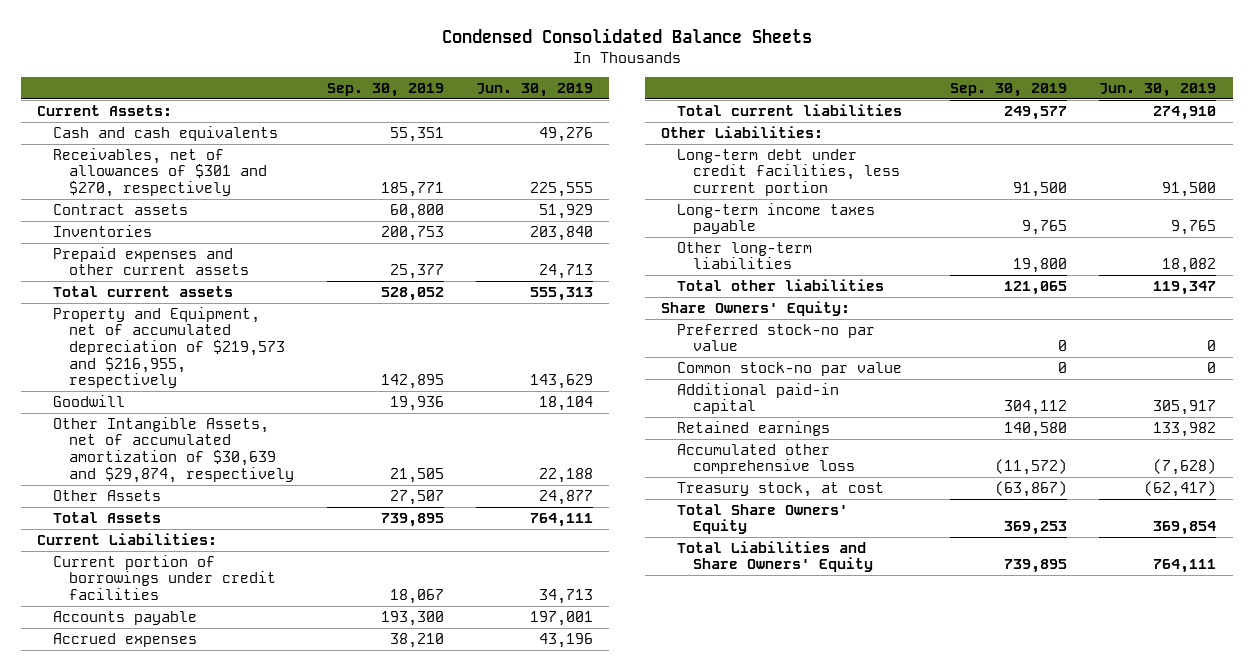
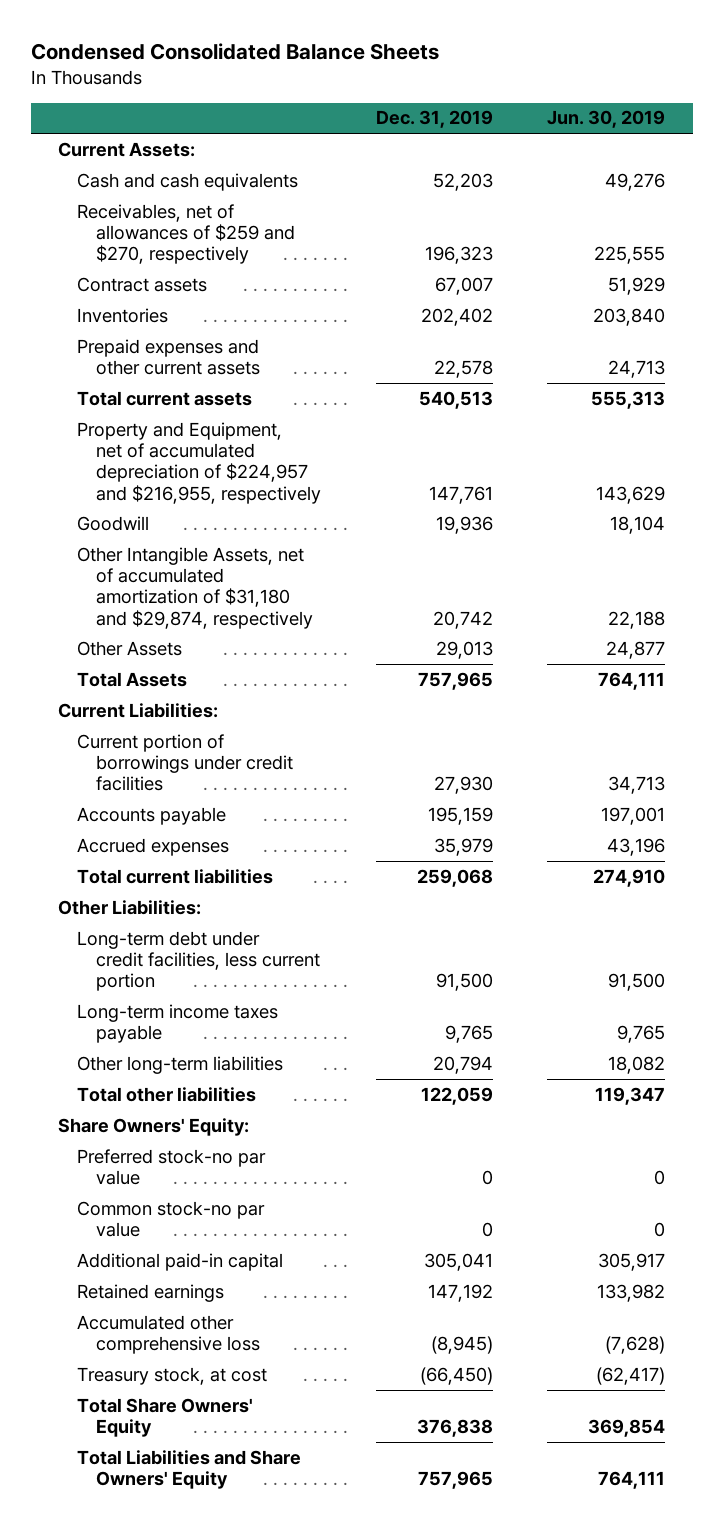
- | Sep. 30, 2019 | Jun. 30, 2019
+ | Dec. 31, 2019 | Jun. 30, 2019
- Receivables, net of allowances of $301 and $270, respectively | 185,771 | 225,555
+ Receivables, net of allowances of $259 and $270, respectively | 196,323 | 225,555
- Property and Equipment, net of accumulated depreciation of $219,573 and $216,955, respectively | 142,895 | 143,629
+ Property and Equipment, net of accumulated depreciation of $224,957 and $216,955, respectively | 147,761 | 143,629
- Other Intangible Assets, net of accumulated amortization of $30,639 and $29,874, respectively | 21,505 | 22,188
+ Other Intangible Assets, net of accumulated amortization of $31,180 and $29,874, respectively | 20,742 | 22,188

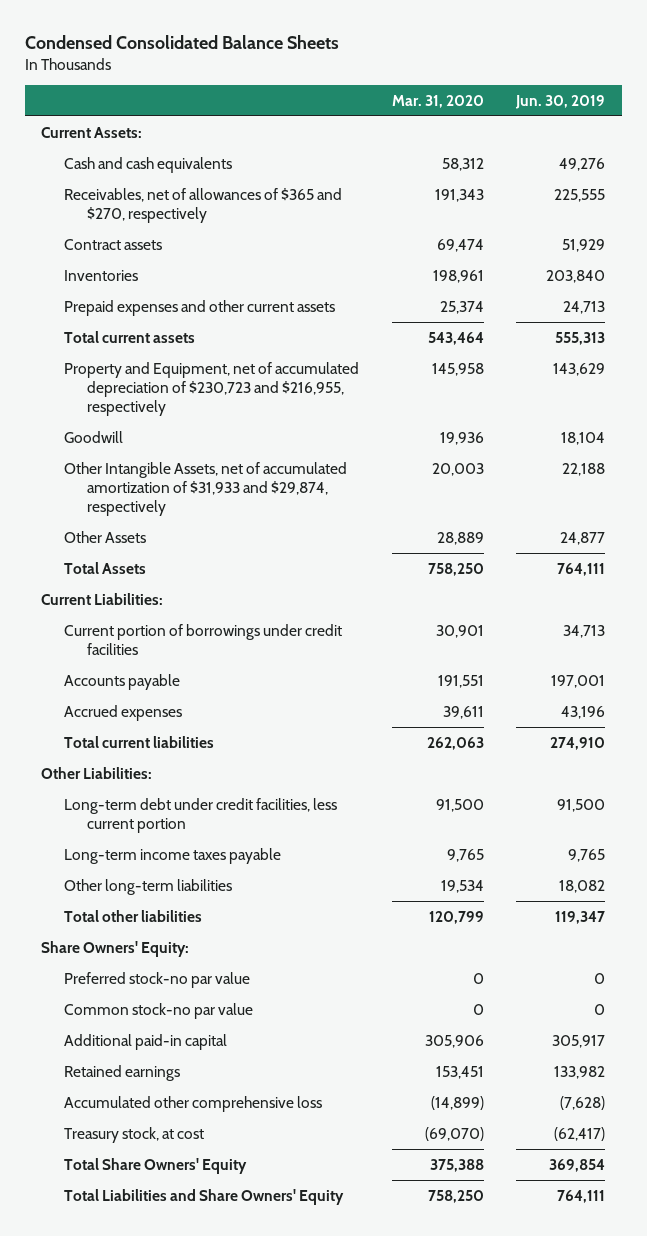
- | Dec. 31, 2019 | Jun. 30, 2019
+ | Mar. 31, 2020 | Jun. 30, 2019
- Receivables, net of allowances of $259 and $270, respectively | 196,323 | 225,555
+ Receivables, net of allowances of $365 and $270, respectively | 191,343 | 225,555
- Property and Equipment, net of accumulated depreciation of $224,957 and $216,955, respectively | 147,761 | 143,629
+ Property and Equipment, net of accumulated depreciation of $230,723 and $216,955, respectively | 145,958 | 143,629
- Other Intangible Assets, net of accumulated amortization of $31,180 and $29,874, respectively | 20,742 | 22,188
+ Other Intangible Assets, net of accumulated amortization of $31,933 and $29,874, respectively | 20,003 | 22,188

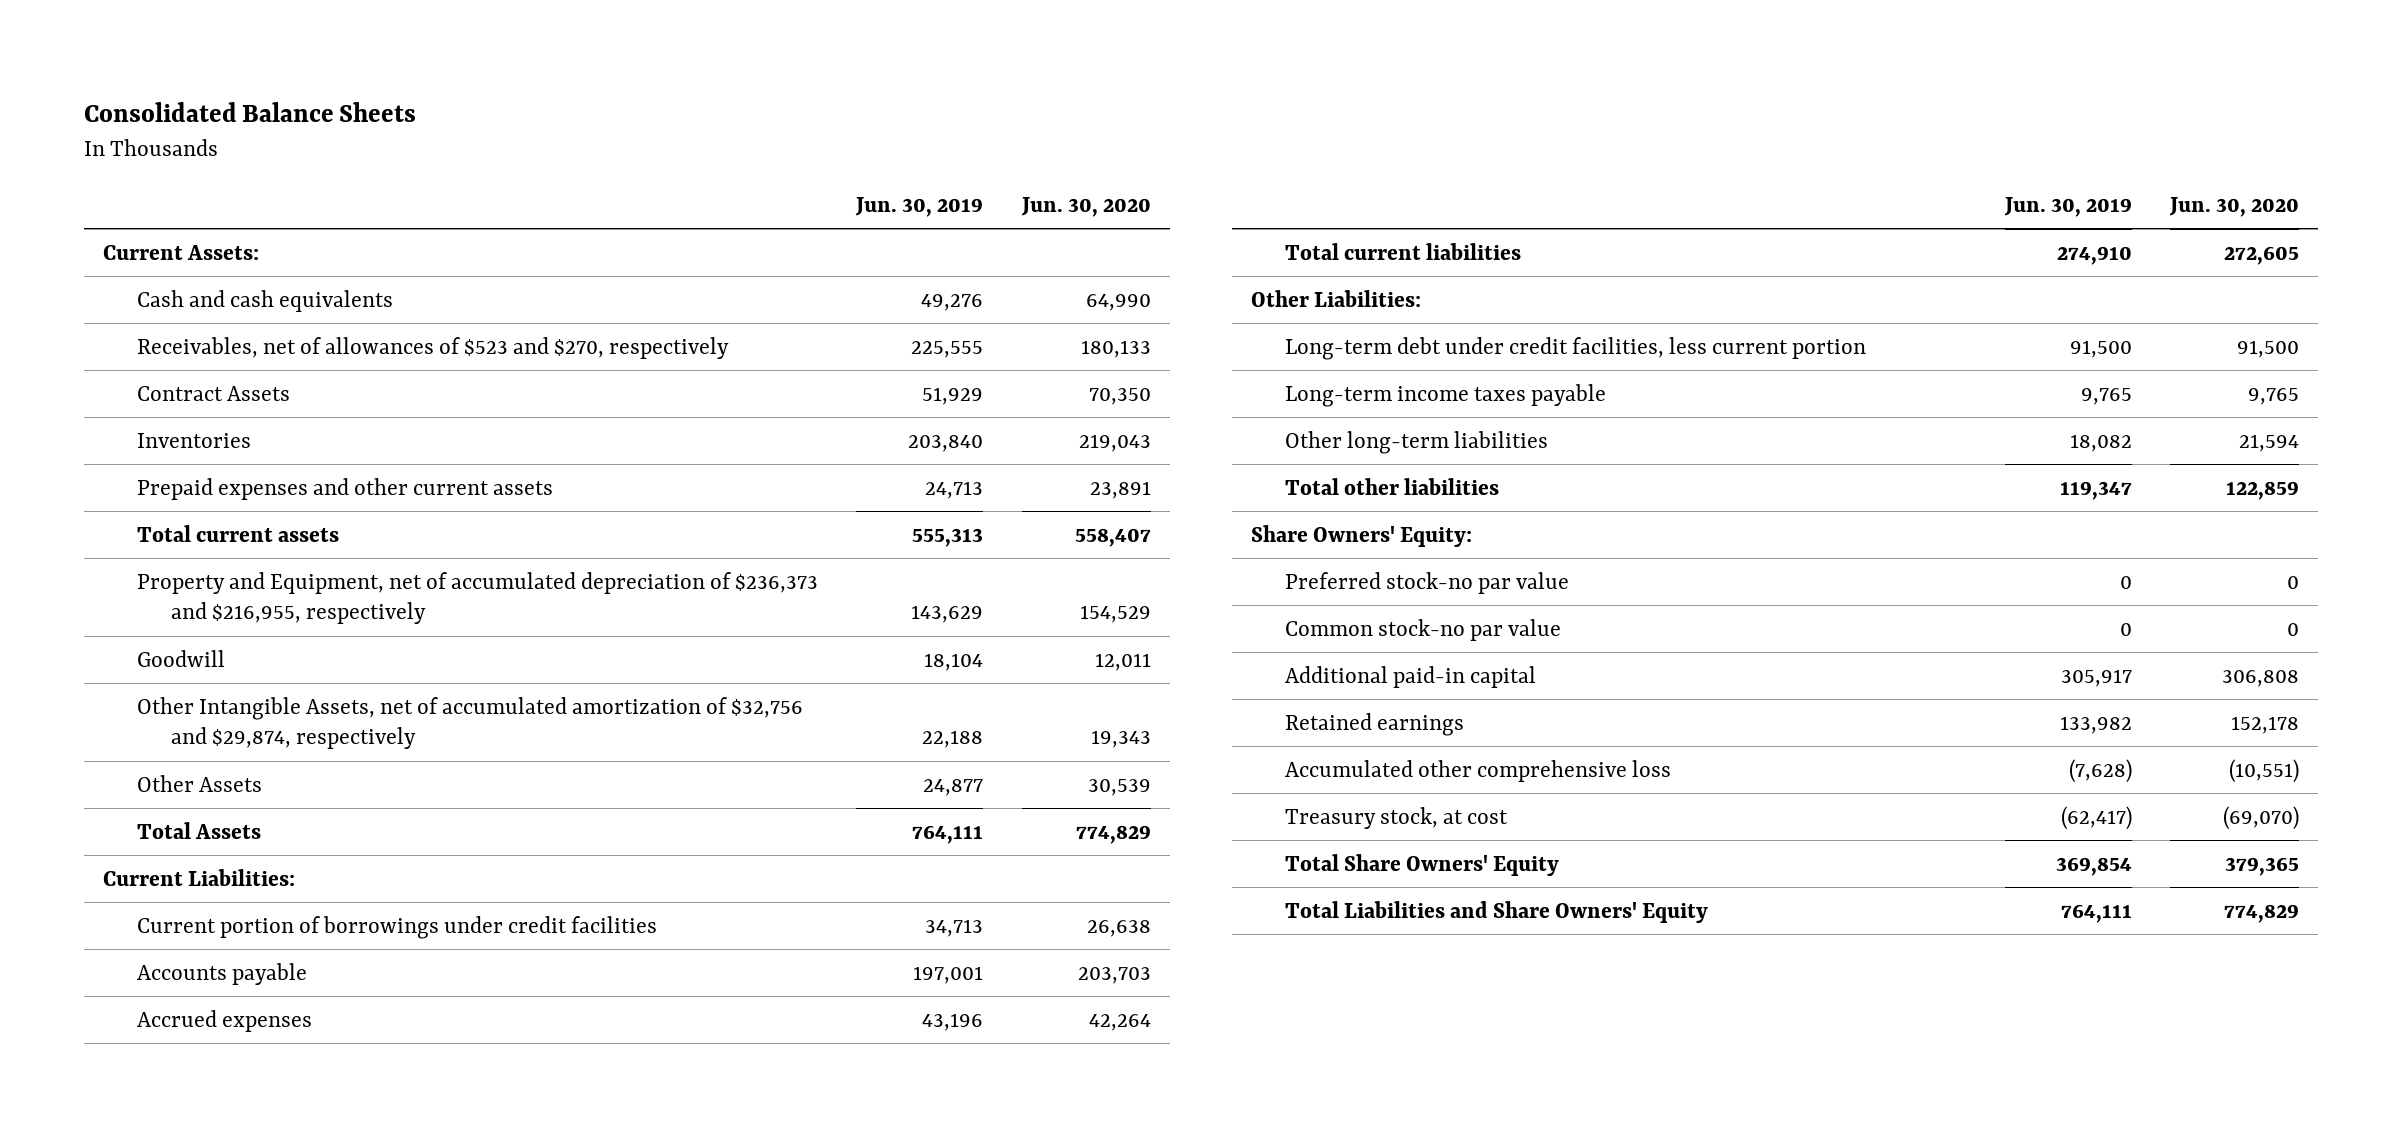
- Condensed Consolidated Balance Sheets
+ Consolidated Balance Sheets
- | Mar. 31, 2020 | Jun. 30, 2019
+ | Jun. 30, 2019 | Jun. 30, 2020
- Receivables, net of allowances of $365 and $270, respectively | 191,343 | 225,555
- Contract assets | 69,474 | 51,929
+ Receivables, net of allowances of $523 and $270, respectively | 225,555 | 180,133
+ Contract Assets | 51,929 | 70,350
- Property and Equipment, net of accumulated depreciation of $230,723 and $216,955, respectively | 145,958 | 143,629
+ Property and Equipment, net of accumulated depreciation of $236,373 and $216,955, respectively | 143,629 | 154,529
- Other Intangible Assets, net of accumulated amortization of $31,933 and $29,874, respectively | 20,003 | 22,188
+ Other Intangible Assets, net of accumulated amortization of $32,756 and $29,874, respectively | 22,188 | 19,343

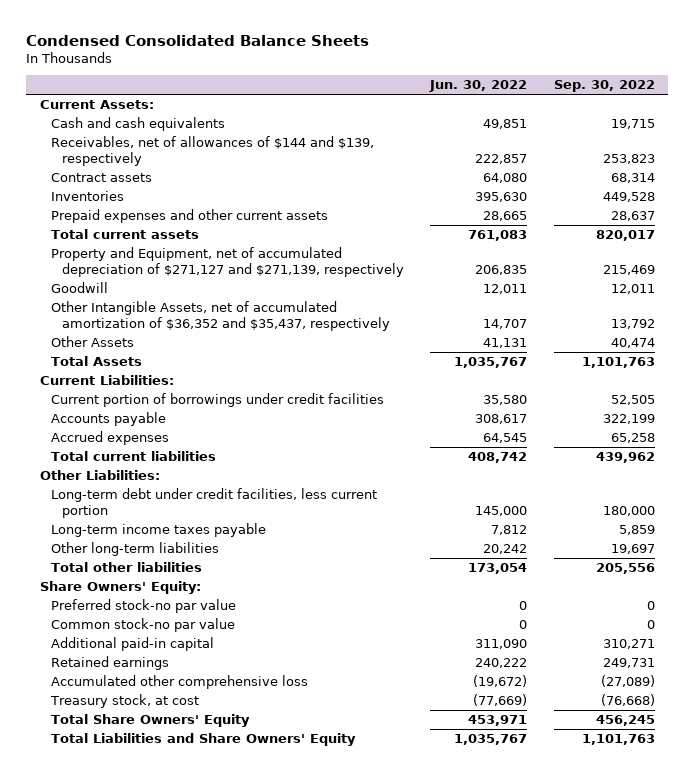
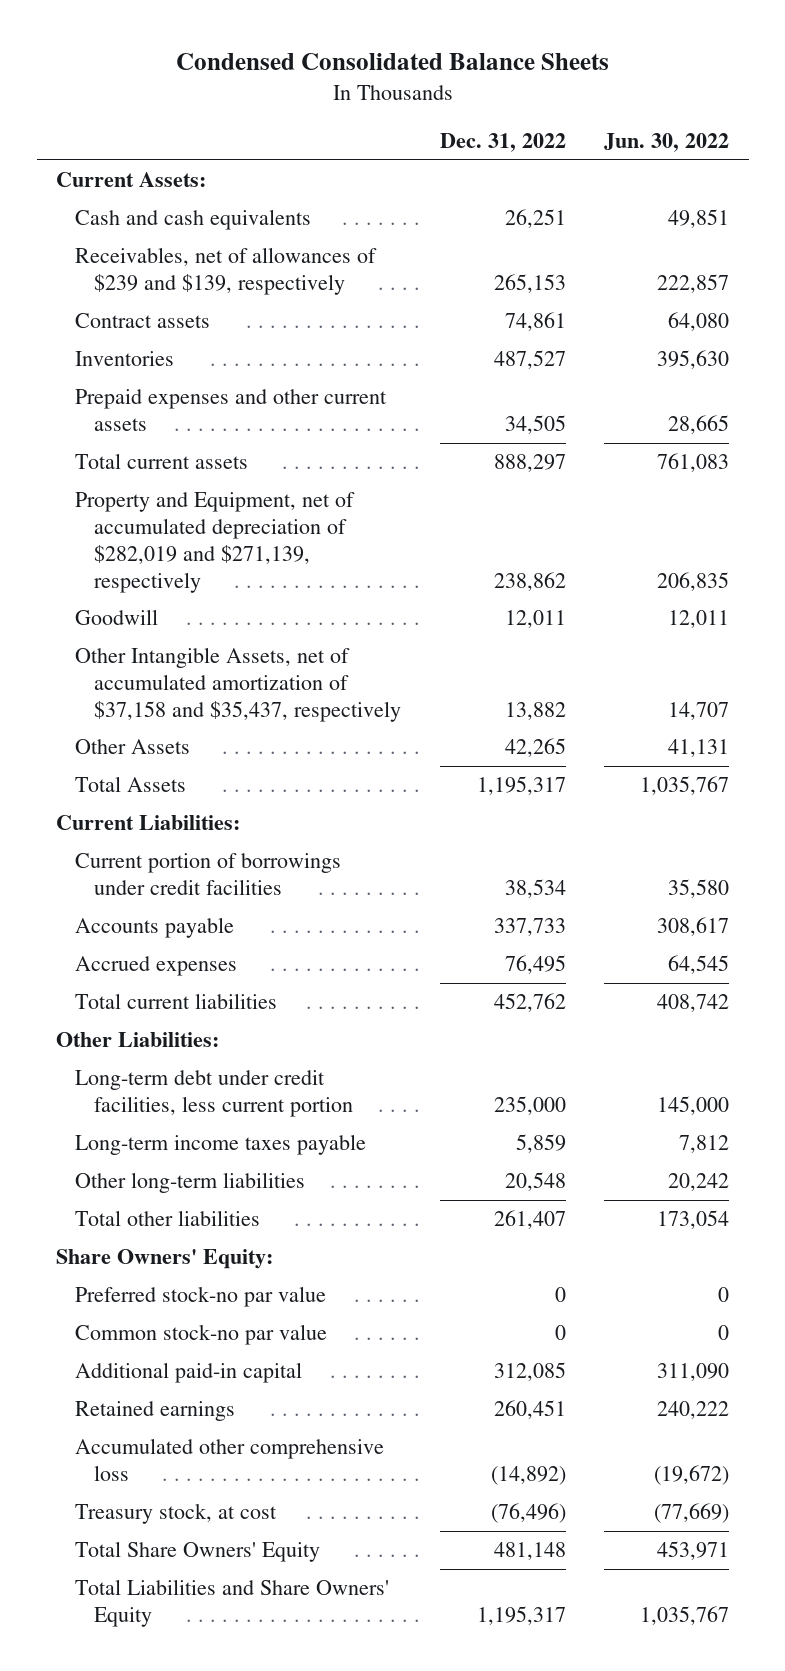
- | Jun. 30, 2022 | Sep. 30, 2022
+ | Dec. 31, 2022 | Jun. 30, 2022
- Receivables, net of allowances of $144 and $139, respectively | 222,857 | 253,823
+ Receivables, net of allowances of $239 and $139, respectively | 265,153 | 222,857
- Property and Equipment, net of accumulated depreciation of $271,127 and $271,139, respectively | 206,835 | 215,469
+ Property and Equipment, net of accumulated depreciation of $282,019 and $271,139, respectively | 238,862 | 206,835
- Other Intangible Assets, net of accumulated amortization of $36,352 and $35,437, respectively | 14,707 | 13,792
+ Other Intangible Assets, net of accumulated amortization of $37,158 and $35,437, respectively | 13,882 | 14,707

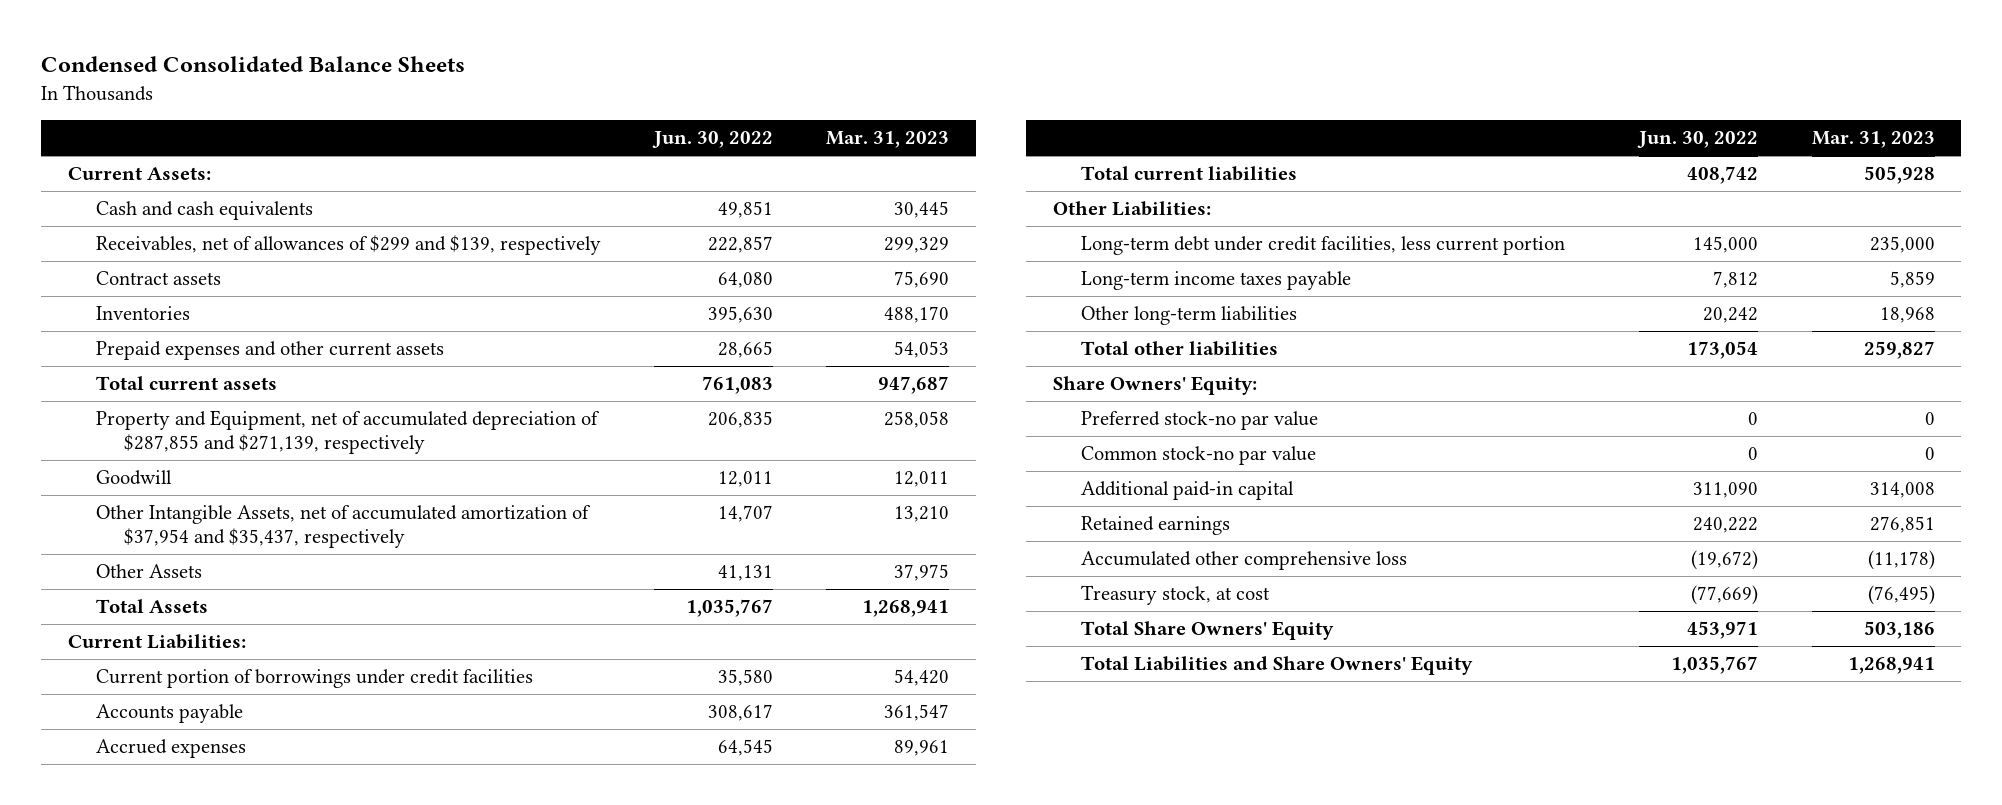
- | Dec. 31, 2022 | Jun. 30, 2022
+ | Jun. 30, 2022 | Mar. 31, 2023
- Receivables, net of allowances of $239 and $139, respectively | 265,153 | 222,857
+ Receivables, net of allowances of $299 and $139, respectively | 222,857 | 299,329
- Property and Equipment, net of accumulated depreciation of $282,019 and $271,139, respectively | 238,862 | 206,835
+ Property and Equipment, net of accumulated depreciation of $287,855 and $271,139, respectively | 206,835 | 258,058
- Other Intangible Assets, net of accumulated amortization of $37,158 and $35,437, respectively | 13,882 | 14,707
+ Other Intangible Assets, net of accumulated amortization of $37,954 and $35,437, respectively | 14,707 | 13,210

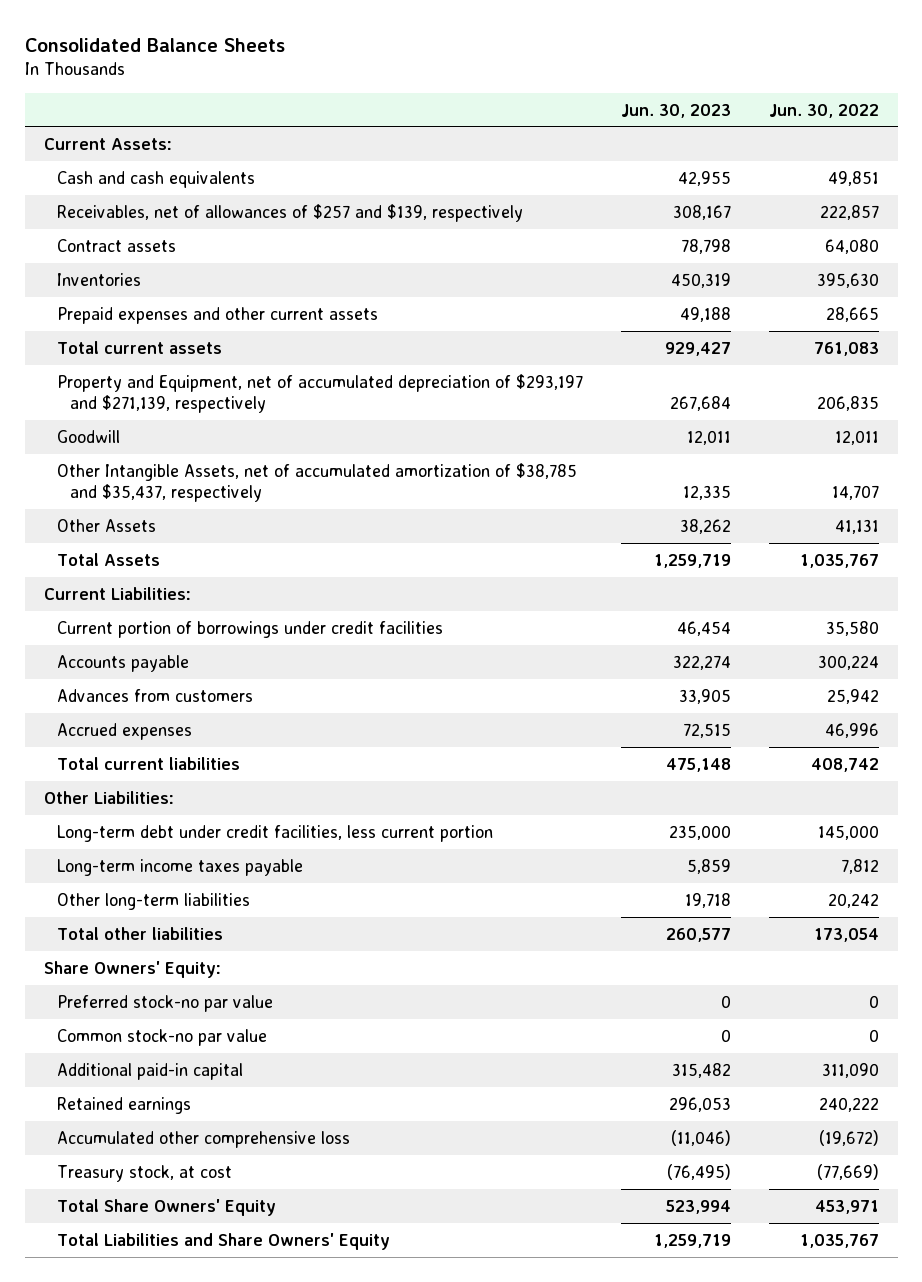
- Condensed Consolidated Balance Sheets
+ Consolidated Balance Sheets
- | Jun. 30, 2022 | Mar. 31, 2023
+ | Jun. 30, 2023 | Jun. 30, 2022
- Receivables, net of allowances of $299 and $139, respectively | 222,857 | 299,329
+ Receivables, net of allowances of $257 and $139, respectively | 308,167 | 222,857
- Property and Equipment, net of accumulated depreciation of $287,855 and $271,139, respectively | 206,835 | 258,058
+ Property and Equipment, net of accumulated depreciation of $293,197 and $271,139, respectively | 267,684 | 206,835
- Other Intangible Assets, net of accumulated amortization of $37,954 and $35,437, respectively | 14,707 | 13,210
+ Other Intangible Assets, net of accumulated amortization of $38,785 and $35,437, respectively | 12,335 | 14,707
- Accounts payable | 308,617 | 361,547
- Accrued expenses | 64,545 | 89,961
+ Accounts payable | 322,274 | 300,224
+ Advances from customers | 33,905 | 25,942
+ Accrued expenses | 72,515 | 46,996

